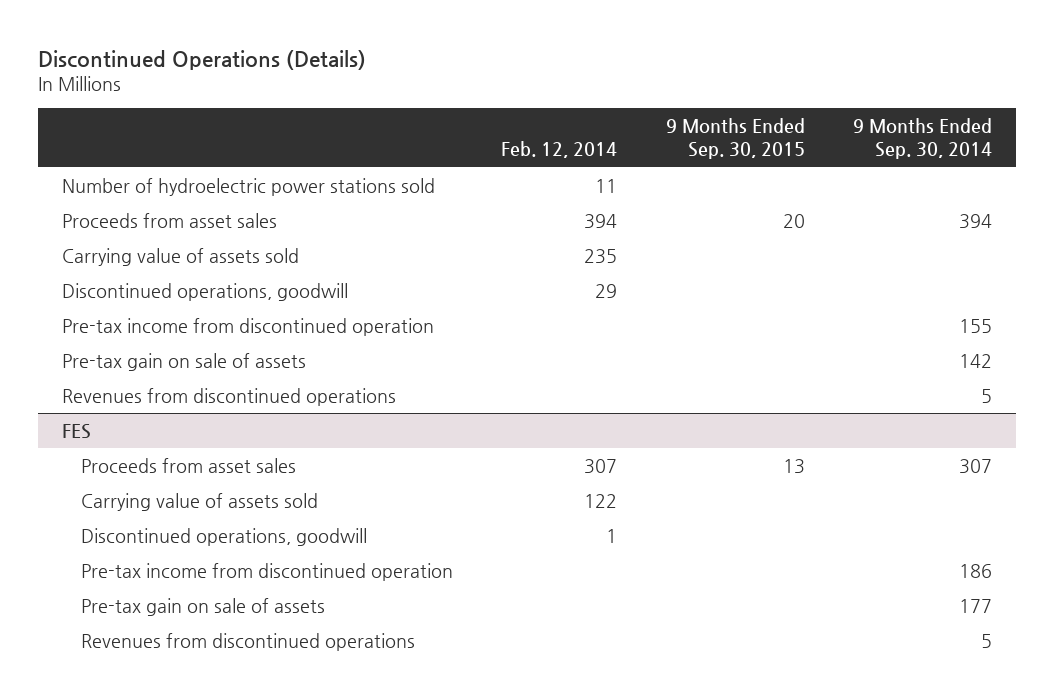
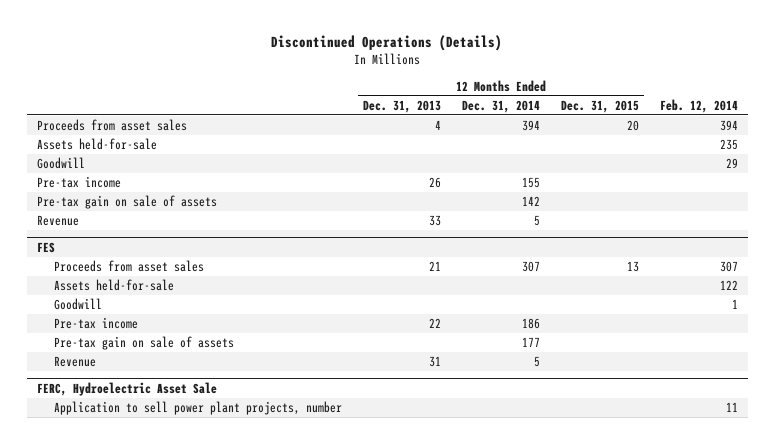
- | Feb. 12, 2014 | 9 Months Ended Sep. 30, 2015 | 9 Months Ended Sep. 30, 2014
+ | 12 Months Ended Dec. 31, 2013 | 12 Months Ended Dec. 31, 2014 | 12 Months Ended Dec. 31, 2015 | Feb. 12, 2014
- Number of hydroelectric power stations sold | 11 | |
- Carrying value of assets sold | 235 | |
- Discontinued operations, goodwill | 29 | |
- Pre-tax income from discontinued operation | | | 155
+ Assets held-for-sale | | | | 235
+ Goodwill | | | | 29
+ Pre-tax income | 26 | 155 | |
- Revenues from discontinued operations | | | 5
+ Revenue | 33 | 5 | |
@ FES
- Carrying value of assets sold | 122 | |
- Discontinued operations, goodwill | 1 | |
- Pre-tax income from discontinued operation | | | 186
+ Assets held-for-sale | | | | 122
+ Goodwill | | | | 1
+ Pre-tax income | 22 | 186 | |
- Revenues from discontinued operations | | | 5
+ Revenue | 31 | 5 | |
+ FERC, Hydroelectric Asset Sale
+ Application to sell power plant projects, number | | | | 11

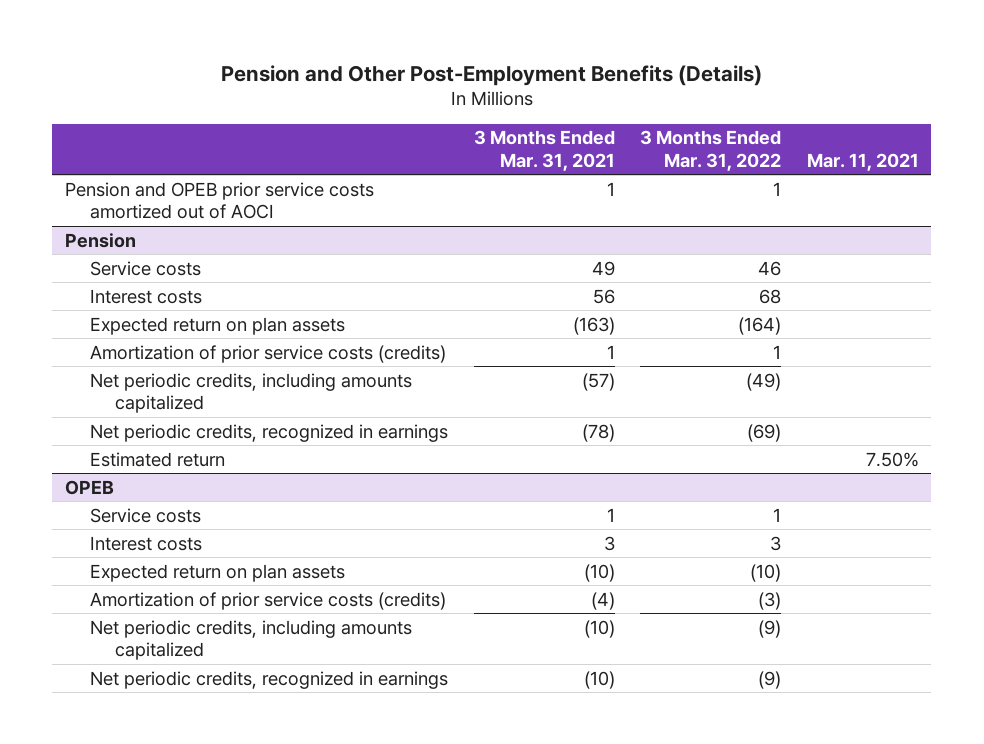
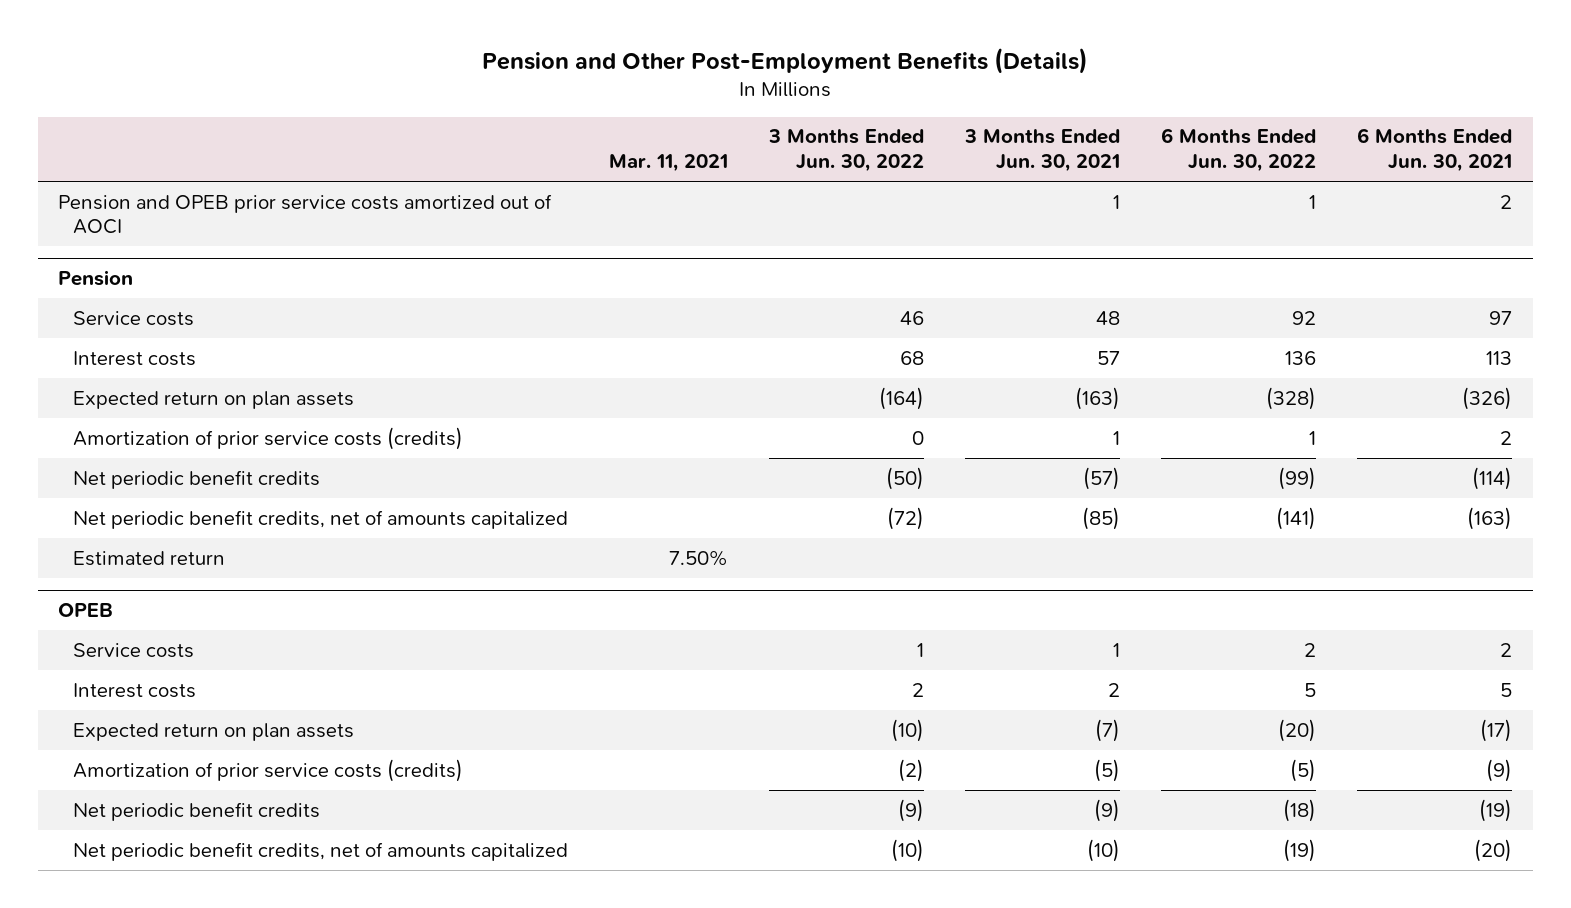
- | 3 Months Ended Mar. 31, 2021 | 3 Months Ended Mar. 31, 2022 | Mar. 11, 2021
+ | Mar. 11, 2021 | 3 Months Ended Jun. 30, 2022 | 3 Months Ended Jun. 30, 2021 | 6 Months Ended Jun. 30, 2022 | 6 Months Ended Jun. 30, 2021
@ Pension
- Net periodic credits, including amounts capitalized | (57) | (49) |
- Net periodic credits, recognized in earnings | (78) | (69) |
+ Net periodic benefit credits | | (50) | (57) | (99) | (114)
+ Net periodic benefit credits, net of amounts capitalized | | (72) | (85) | (141) | (163)
@ OPEB
- Net periodic credits, including amounts capitalized | (10) | (9) |
- Net periodic credits, recognized in earnings | (10) | (9) |
+ Net periodic benefit credits | | (9) | (9) | (18) | (19)
+ Net periodic benefit credits, net of amounts capitalized | | (10) | (10) | (19) | (20)

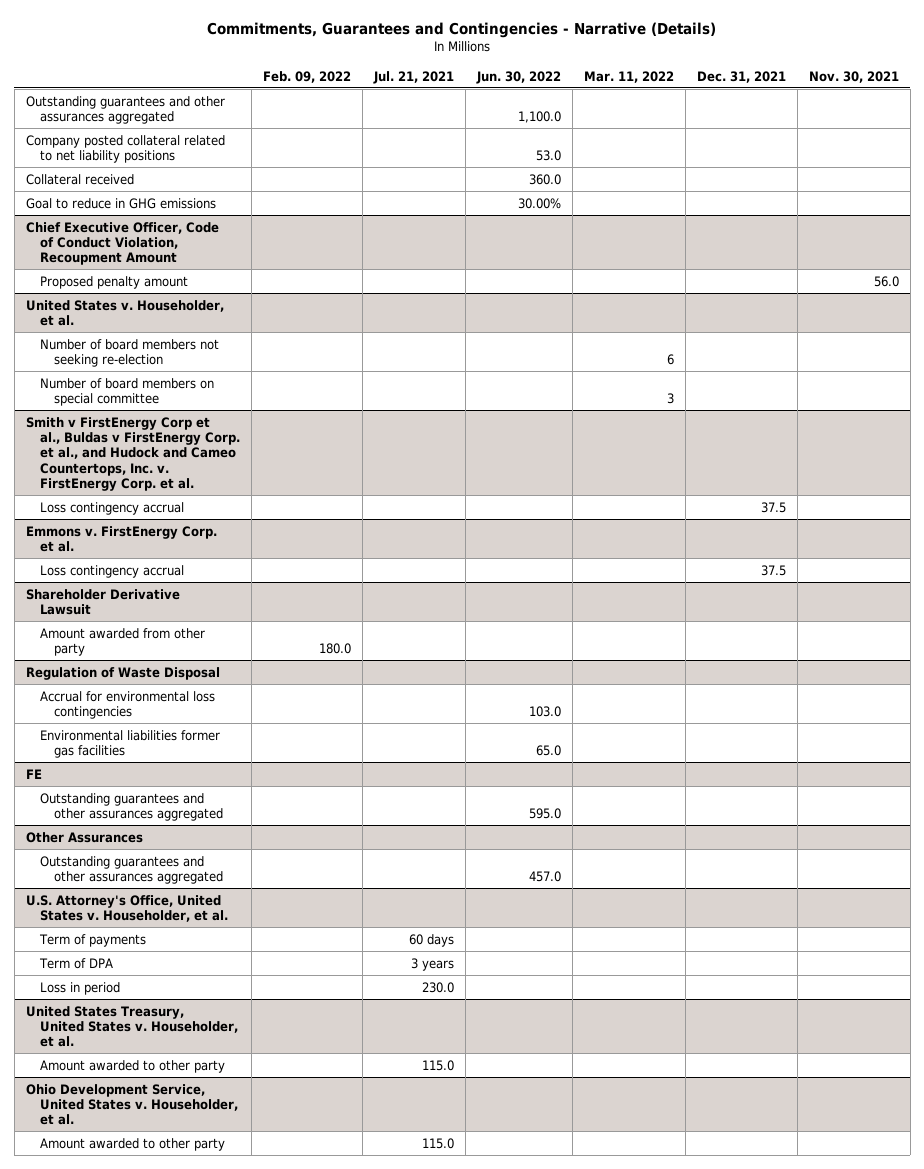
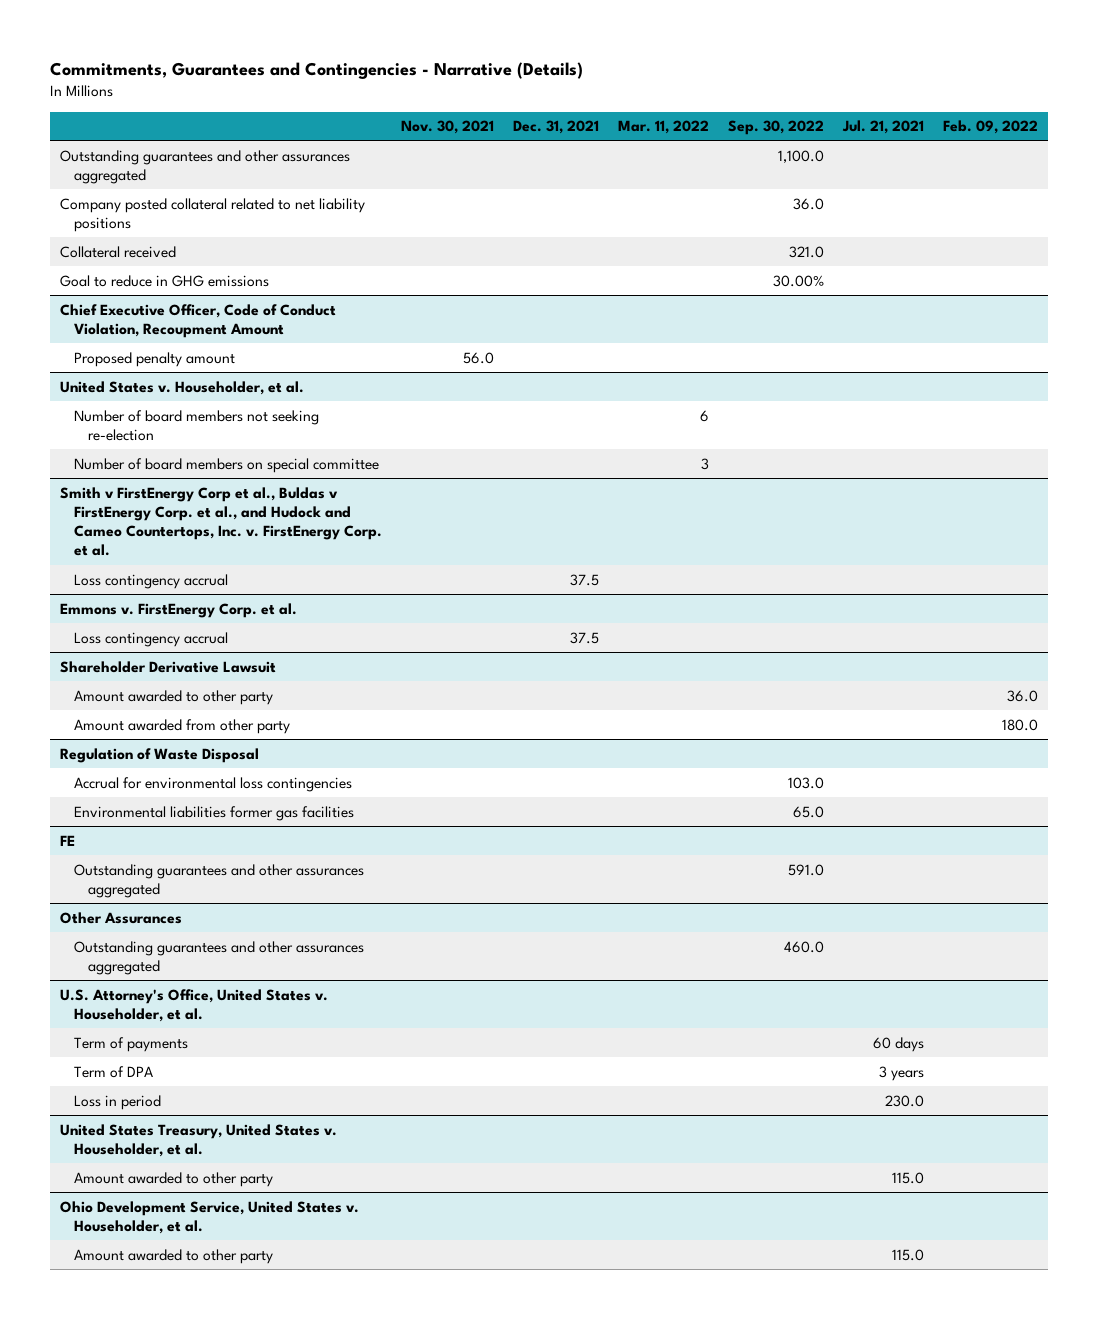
- | Feb. 09, 2022 | Jul. 21, 2021 | Jun. 30, 2022 | Mar. 11, 2022 | Dec. 31, 2021 | Nov. 30, 2021
+ | Nov. 30, 2021 | Dec. 31, 2021 | Mar. 11, 2022 | Sep. 30, 2022 | Jul. 21, 2021 | Feb. 09, 2022
@ Shareholder Derivative Lawsuit
+ Amount awarded to other party | | | | | | 36.0

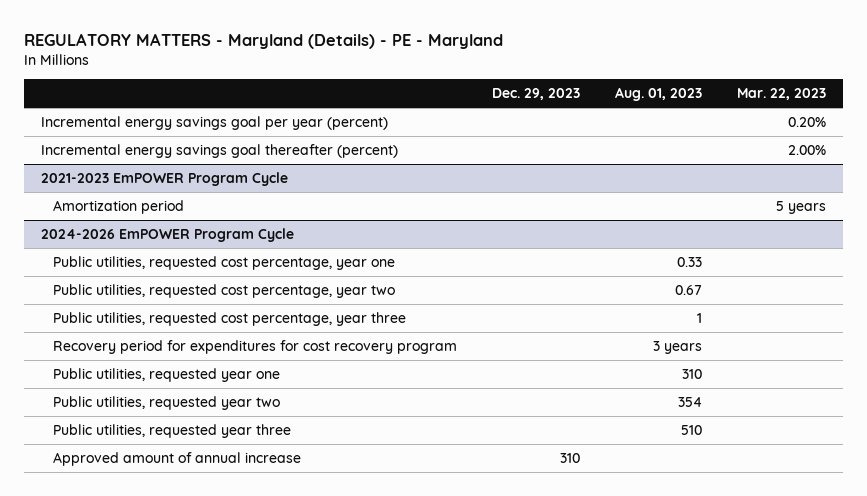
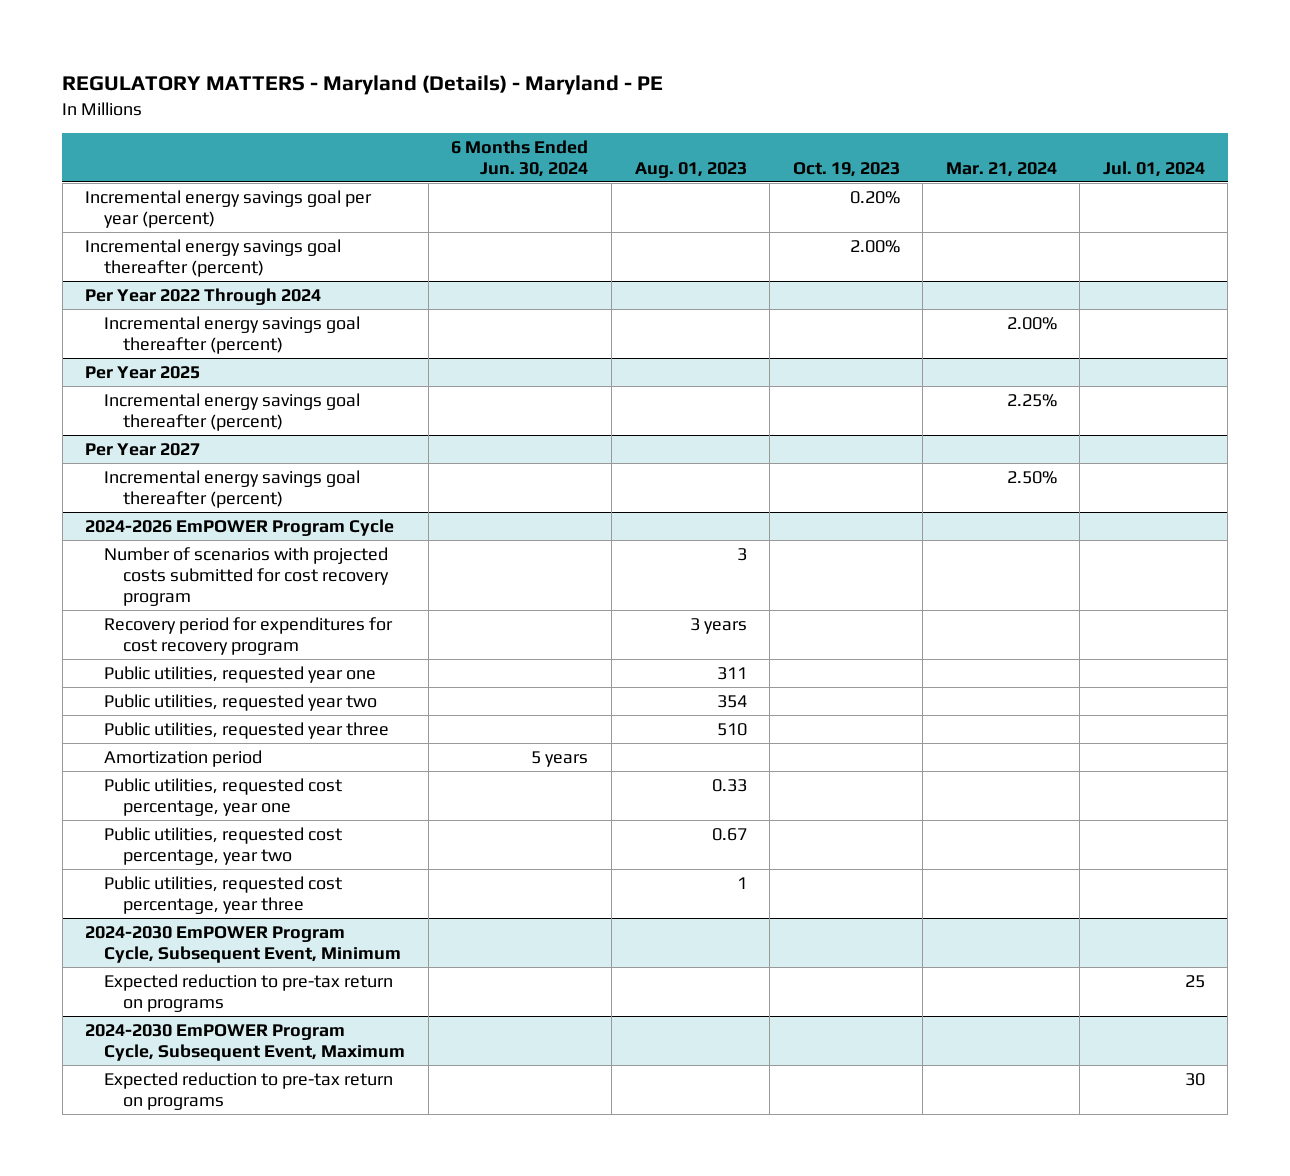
- REGULATORY MATTERS - Maryland (Details) - PE - Maryland
+ REGULATORY MATTERS - Maryland (Details) - Maryland - PE
- | Dec. 29, 2023 | Aug. 01, 2023 | Mar. 22, 2023
+ | 6 Months Ended Jun. 30, 2024 | Aug. 01, 2023 | Oct. 19, 2023 | Mar. 21, 2024 | Jul. 01, 2024
- 2021-2023 EmPOWER Program Cycle
- Amortization period | | | 5 years
+ Per Year 2022 Through 2024
+ Incremental energy savings goal thereafter (percent) | | | | 2.00% |
+ Per Year 2025
+ Incremental energy savings goal thereafter (percent) | | | | 2.25% |
+ Per Year 2027
+ Incremental energy savings goal thereafter (percent) | | | | 2.50% |
@ 2024-2026 EmPOWER Program Cycle
+ Number of scenarios with projected costs submitted for cost recovery program | | 3 | | |
- Public utilities, requested year one | | 310 |
+ Public utilities, requested year one | | 311 | | |
- Approved amount of annual increase | 310 | |
+ Amortization period | 5 years | | | |
moved down: Public utilities, requested cost percentage, year one | | 0.33 | | |
moved down: Public utilities, requested cost percentage, year two | | 0.67 | | |
moved down: Public utilities, requested cost percentage, year three | | 1 | | |
+ 2024-2030 EmPOWER Program Cycle, Subsequent Event, Minimum
+ Expected reduction to pre-tax return on programs | | | | | 25
+ 2024-2030 EmPOWER Program Cycle, Subsequent Event, Maximum
+ Expected reduction to pre-tax return on programs | | | | | 30

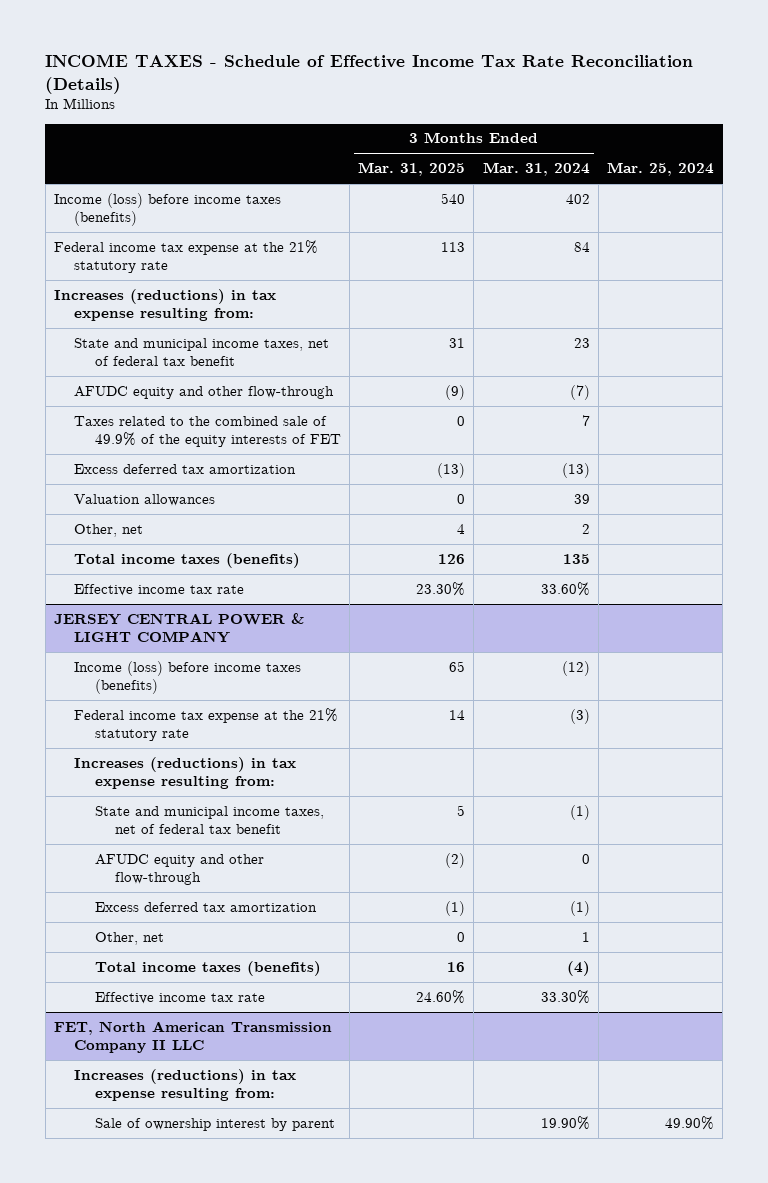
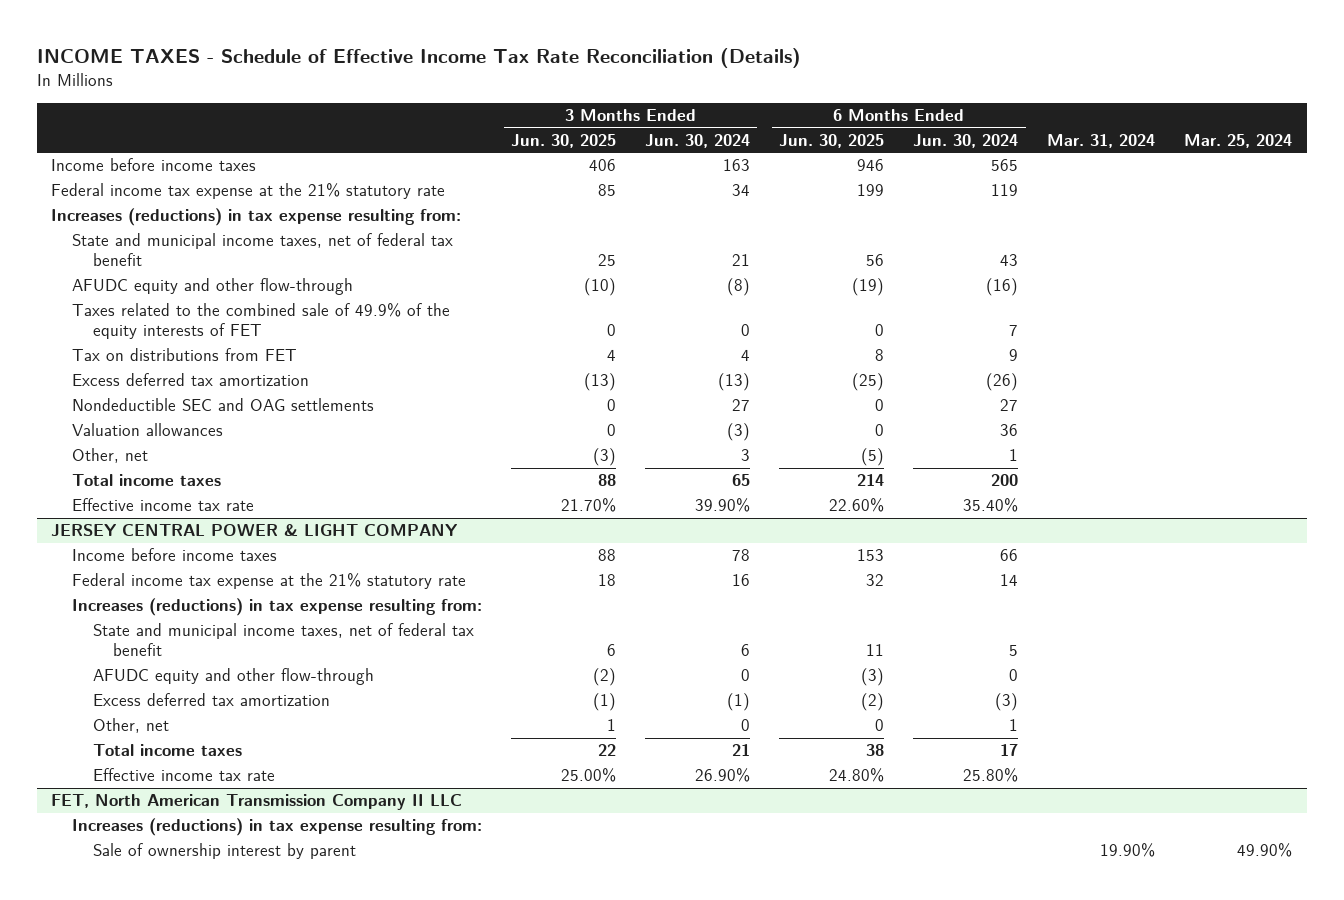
- | 3 Months Ended Mar. 31, 2025 | 3 Months Ended Mar. 31, 2024 | Mar. 25, 2024
+ | 3 Months Ended Jun. 30, 2025 | 3 Months Ended Jun. 30, 2024 | 6 Months Ended Jun. 30, 2025 | 6 Months Ended Jun. 30, 2024 | Mar. 31, 2024 | Mar. 25, 2024
- Income (loss) before income taxes (benefits) | 540 | 402 |
+ Income before income taxes | 406 | 163 | 946 | 565 | |
+ Tax on distributions from FET | 4 | 4 | 8 | 9 | |
+ Nondeductible SEC and OAG settlements | 0 | 27 | 0 | 27 | |
- Total income taxes (benefits) | 126 | 135 |
+ Total income taxes | 88 | 65 | 214 | 200 | |
@ JERSEY CENTRAL POWER & LIGHT COMPANY
- Income (loss) before income taxes (benefits) | 65 | (12) |
+ Income before income taxes | 88 | 78 | 153 | 66 | |
- Total income taxes (benefits) | 16 | (4) |
+ Total income taxes | 22 | 21 | 38 | 17 | |

